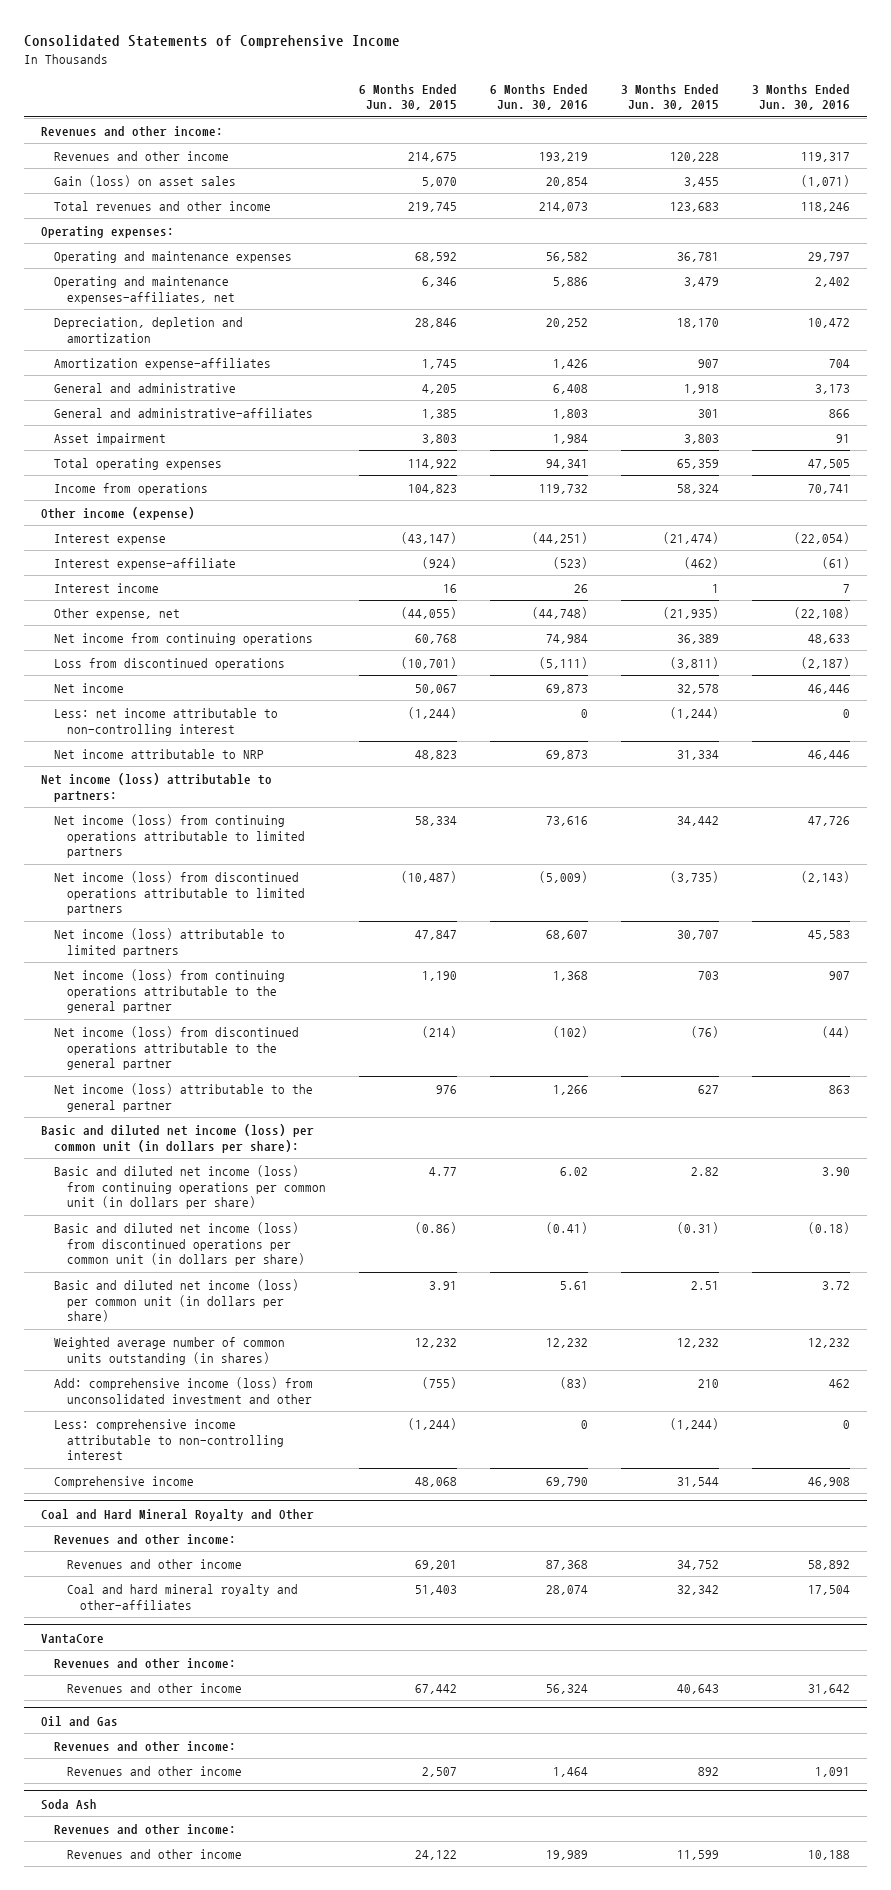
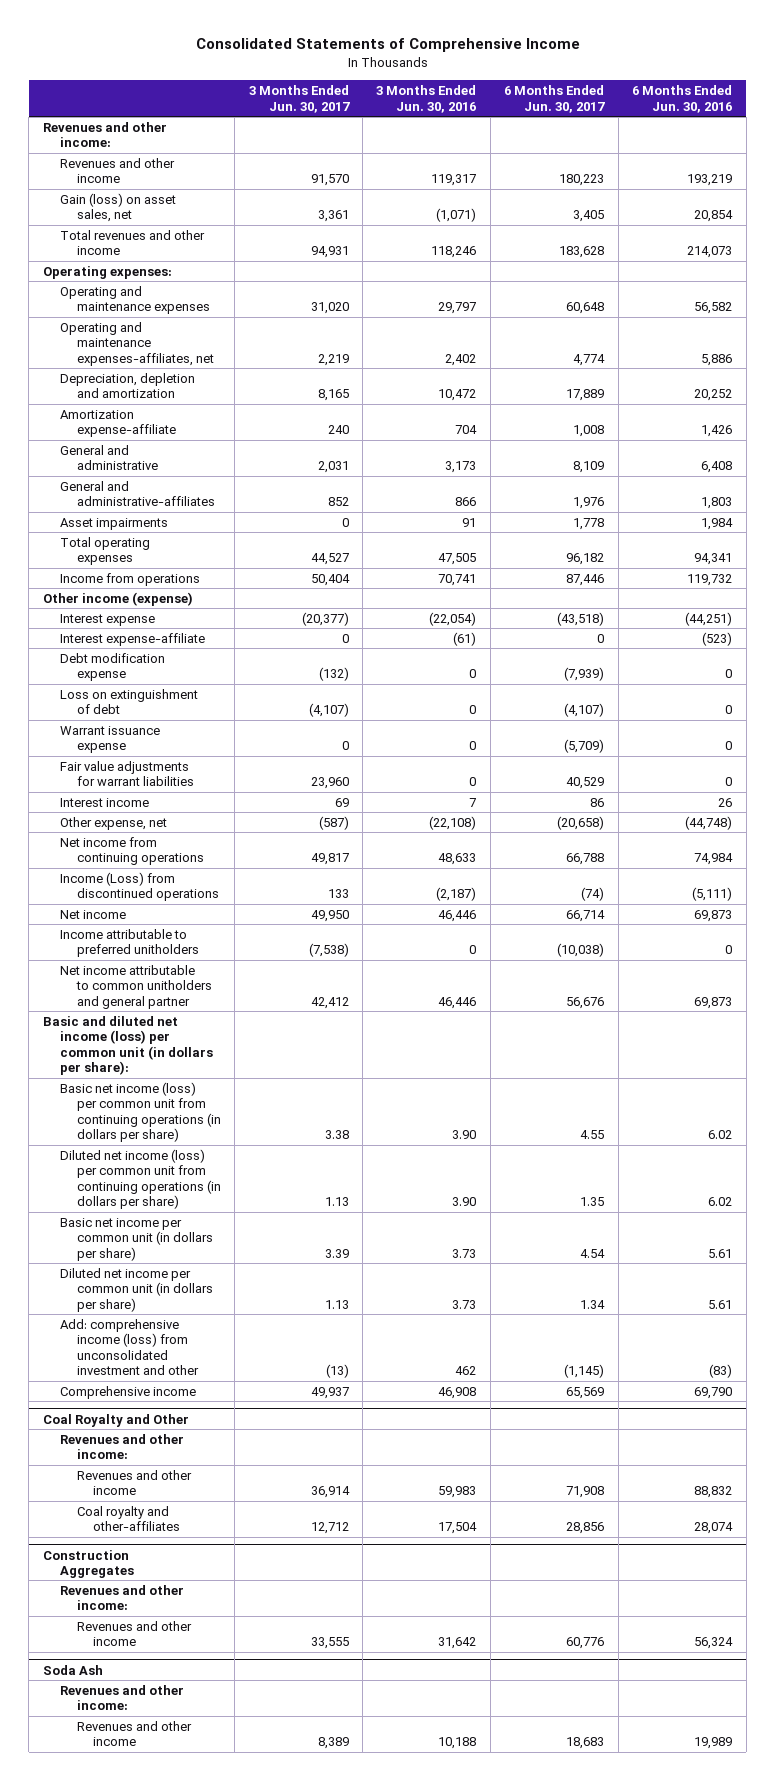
- | 6 Months Ended Jun. 30, 2015 | 6 Months Ended Jun. 30, 2016 | 3 Months Ended Jun. 30, 2015 | 3 Months Ended Jun. 30, 2016
+ | 3 Months Ended Jun. 30, 2017 | 3 Months Ended Jun. 30, 2016 | 6 Months Ended Jun. 30, 2017 | 6 Months Ended Jun. 30, 2016
- Gain (loss) on asset sales | 5,070 | 20,854 | 3,455 | (1,071)
+ Gain (loss) on asset sales, net | 3,361 | (1,071) | 3,405 | 20,854
- Amortization expense-affiliates | 1,745 | 1,426 | 907 | 704
+ Amortization expense-affiliate | 240 | 704 | 1,008 | 1,426
- Asset impairment | 3,803 | 1,984 | 3,803 | 91
+ Asset impairments | 0 | 91 | 1,778 | 1,984
+ Debt modification expense | (132) | 0 | (7,939) | 0
+ Loss on extinguishment of debt | (4,107) | 0 | (4,107) | 0
+ Warrant issuance expense | 0 | 0 | (5,709) | 0
+ Fair value adjustments for warrant liabilities | 23,960 | 0 | 40,529 | 0
- Loss from discontinued operations | (10,701) | (5,111) | (3,811) | (2,187)
+ Income (Loss) from discontinued operations | 133 | (2,187) | (74) | (5,111)
- Less: net income attributable to non-controlling interest | (1,244) | 0 | (1,244) | 0
- Net income attributable to NRP | 48,823 | 69,873 | 31,334 | 46,446
- Net income (loss) attributable to partners:
- Net income (loss) from continuing operations attributable to limited partners | 58,334 | 73,616 | 34,442 | 47,726
- Net income (loss) from discontinued operations attributable to limited partners | (10,487) | (5,009) | (3,735) | (2,143)
- Net income (loss) attributable to limited partners | 47,847 | 68,607 | 30,707 | 45,583
- Net income (loss) from continuing operations attributable to the general partner | 1,190 | 1,368 | 703 | 907
- Net income (loss) from discontinued operations attributable to the general partner | (214) | (102) | (76) | (44)
- Net income (loss) attributable to the general partner | 976 | 1,266 | 627 | 863
+ Income attributable to preferred unitholders | (7,538) | 0 | (10,038) | 0
+ Net income attributable to common unitholders and general partner | 42,412 | 46,446 | 56,676 | 69,873
- Basic and diluted net income (loss) from continuing operations per common unit (in dollars per share) | 4.77 | 6.02 | 2.82 | 3.90
- Basic and diluted net income (loss) from discontinued operations per common unit (in dollars per share) | (0.86) | (0.41) | (0.31) | (0.18)
- Basic and diluted net income (loss) per common unit (in dollars per share) | 3.91 | 5.61 | 2.51 | 3.72
- Weighted average number of common units outstanding (in shares) | 12,232 | 12,232 | 12,232 | 12,232
+ Basic net income (loss) per common unit from continuing operations (in dollars per share) | 3.38 | 3.90 | 4.55 | 6.02
+ Diluted net income (loss) per common unit from continuing operations (in dollars per share) | 1.13 | 3.90 | 1.35 | 6.02
+ Basic net income per common unit (in dollars per share) | 3.39 | 3.73 | 4.54 | 5.61
+ Diluted net income per common unit (in dollars per share) | 1.13 | 3.73 | 1.34 | 5.61
- Less: comprehensive income attributable to non-controlling interest | (1,244) | 0 | (1,244) | 0
- Coal and Hard Mineral Royalty and Other
+ Coal Royalty and Other
- Revenues and other income | 69,201 | 87,368 | 34,752 | 58,892
- Coal and hard mineral royalty and other-affiliates | 51,403 | 28,074 | 32,342 | 17,504
- VantaCore
+ Revenues and other income | 36,914 | 59,983 | 71,908 | 88,832
+ Coal royalty and other-affiliates | 12,712 | 17,504 | 28,856 | 28,074
+ Construction Aggregates
- Oil and Gas
- Revenues and other income:
- Revenues and other income | 2,507 | 1,464 | 892 | 1,091

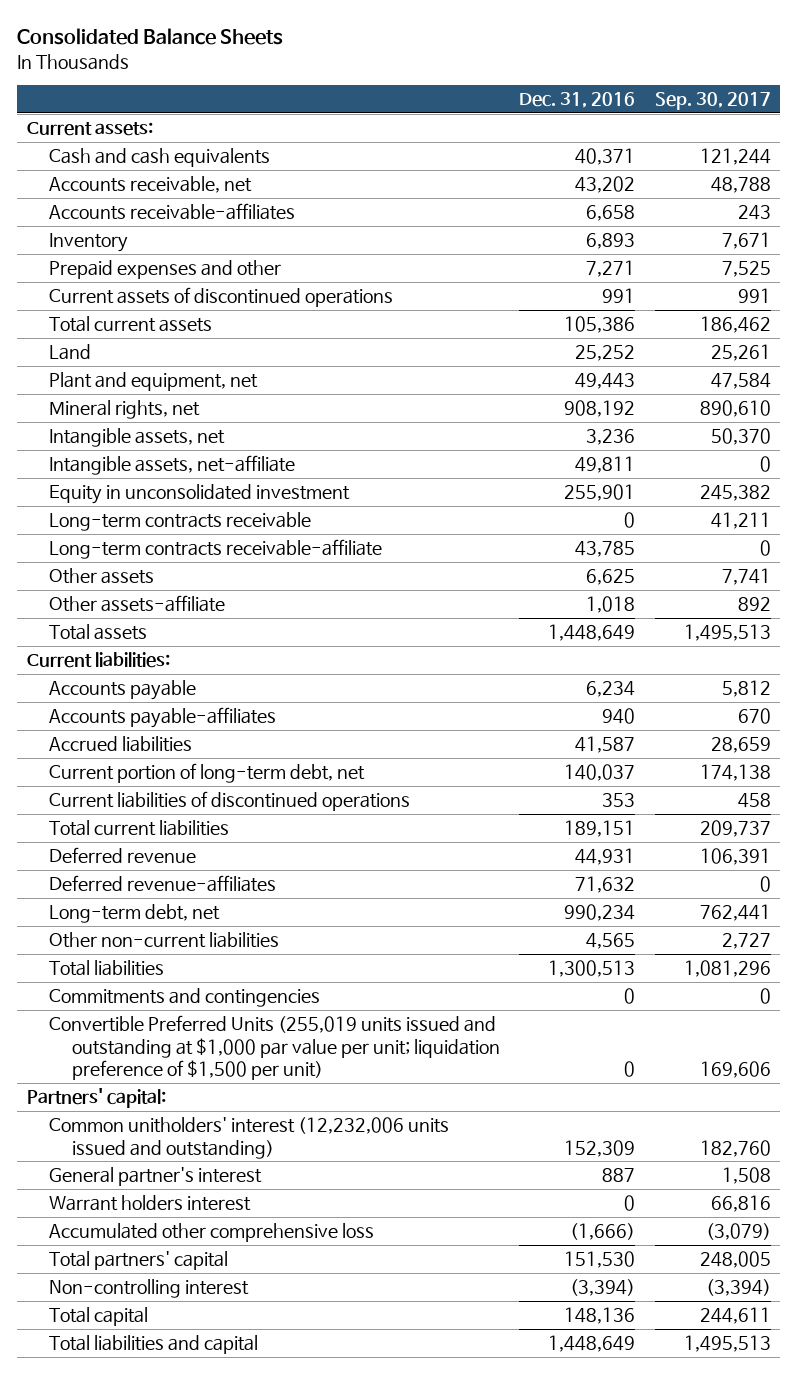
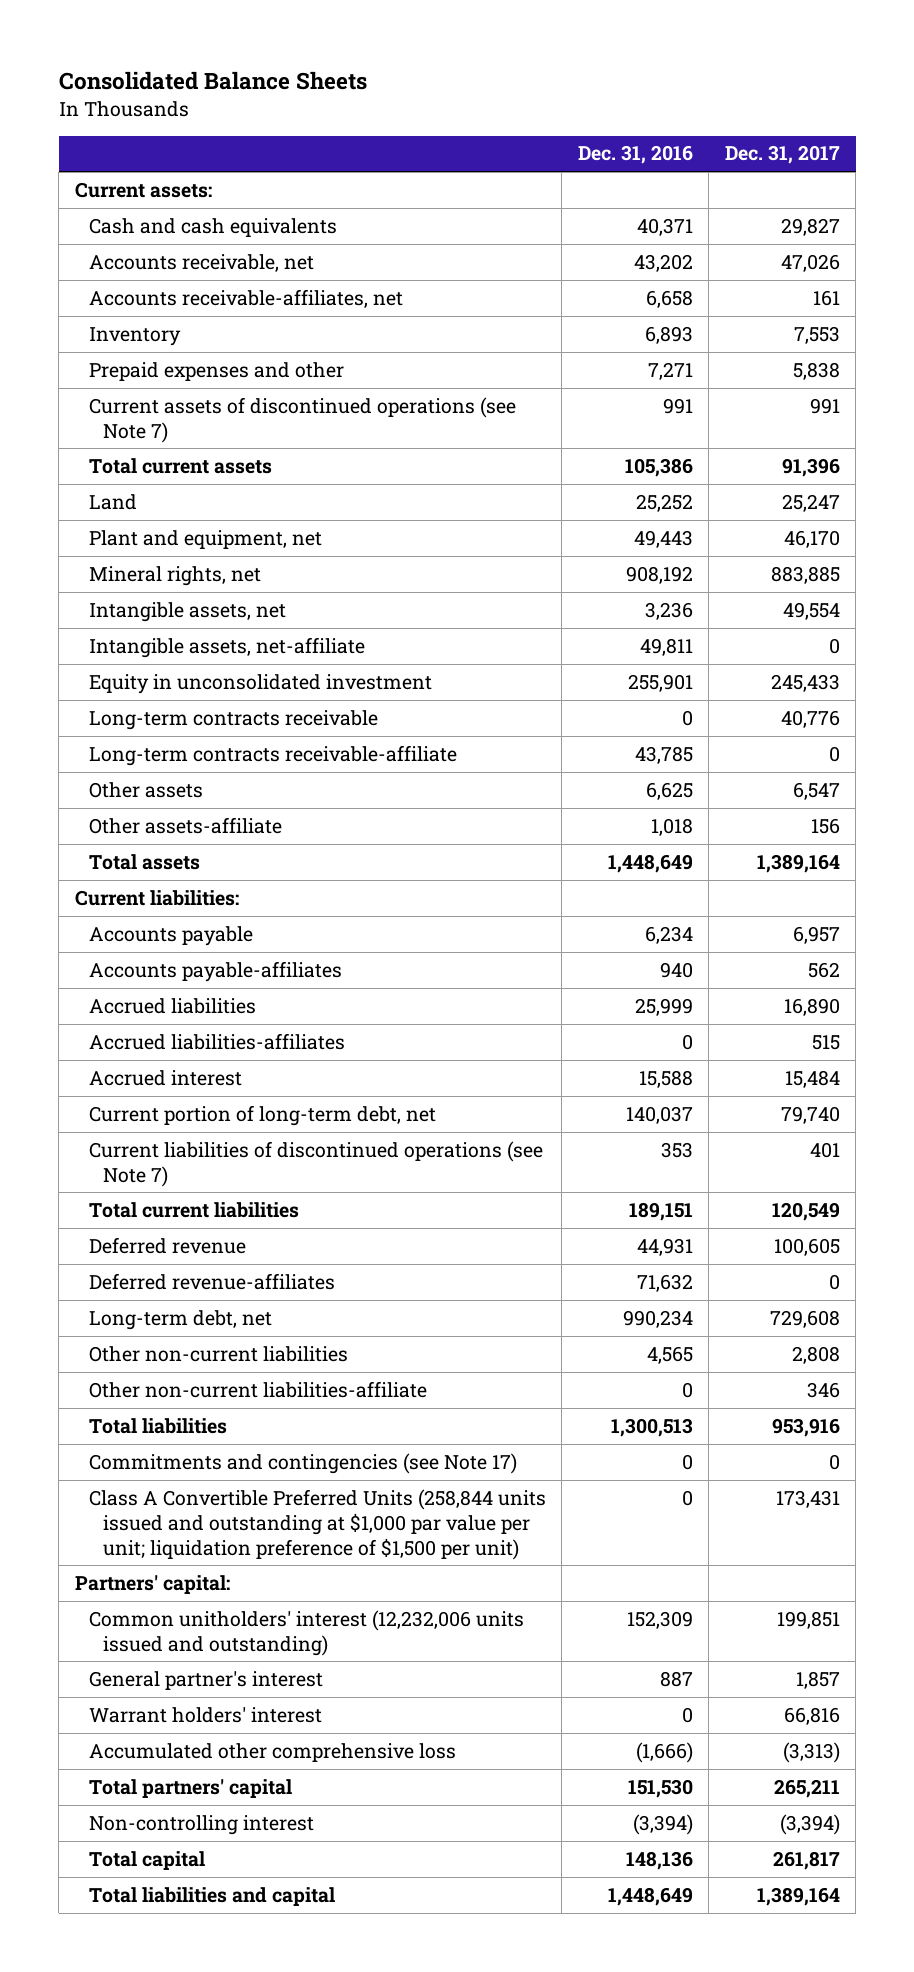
- | Dec. 31, 2016 | Sep. 30, 2017
+ | Dec. 31, 2016 | Dec. 31, 2017
- Accounts receivable-affiliates | 6,658 | 243
+ Accounts receivable-affiliates, net | 6,658 | 161
- Current assets of discontinued operations | 991 | 991
+ Current assets of discontinued operations (see Note 7) | 991 | 991
- Accrued liabilities | 41,587 | 28,659
+ Accrued liabilities | 25,999 | 16,890
+ Accrued liabilities-affiliates | 0 | 515
+ Accrued interest | 15,588 | 15,484
- Current liabilities of discontinued operations | 353 | 458
+ Current liabilities of discontinued operations (see Note 7) | 353 | 401
+ Other non-current liabilities-affiliate | 0 | 346
- Commitments and contingencies | 0 | 0
- Convertible Preferred Units (255,019 units issued and outstanding at $1,000 par value per unit; liquidation preference of $1,500 per unit) | 0 | 169,606
+ Commitments and contingencies (see Note 17) | 0 | 0
+ Class A Convertible Preferred Units (258,844 units issued and outstanding at $1,000 par value per unit; liquidation preference of $1,500 per unit) | 0 | 173,431
- Warrant holders interest | 0 | 66,816
+ Warrant holders' interest | 0 | 66,816

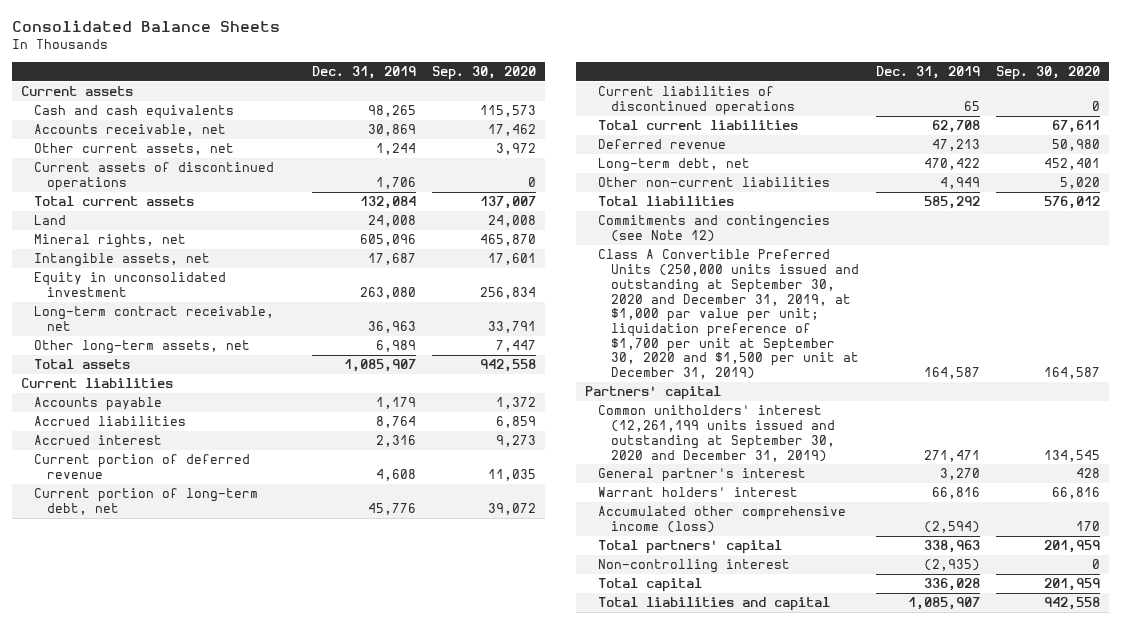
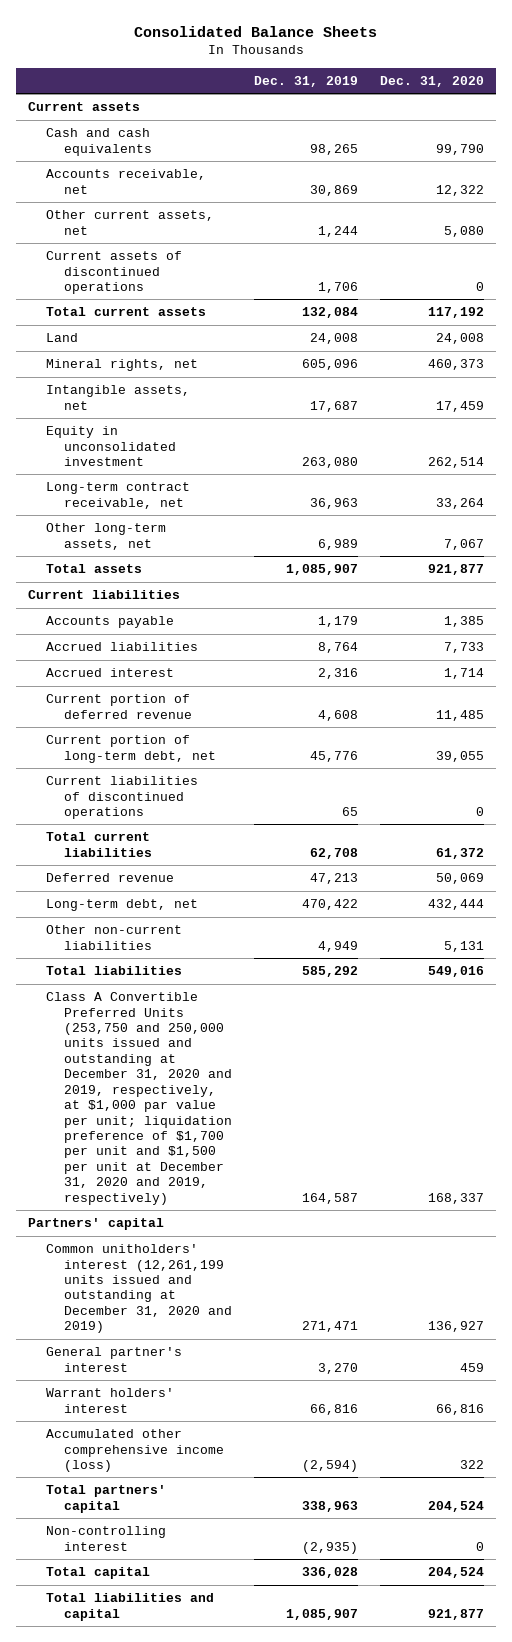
- | Dec. 31, 2019 | Sep. 30, 2020
+ | Dec. 31, 2019 | Dec. 31, 2020
- Commitments and contingencies (see Note 12)
- Class A Convertible Preferred Units (250,000 units issued and outstanding at September 30, 2020 and December 31, 2019, at $1,000 par value per unit; liquidation preference of $1,700 per unit at September 30, 2020 and $1,500 per unit at December 31, 2019) | 164,587 | 164,587
+ Class A Convertible Preferred Units (253,750 and 250,000 units issued and outstanding at December 31, 2020 and 2019, respectively, at $1,000 par value per unit; liquidation preference of $1,700 per unit and $1,500 per unit at December 31, 2020 and 2019, respectively) | 164,587 | 168,337
- Common unitholders' interest (12,261,199 units issued and outstanding at September 30, 2020 and December 31, 2019) | 271,471 | 134,545
+ Common unitholders' interest (12,261,199 units issued and outstanding at December 31, 2020 and 2019) | 271,471 | 136,927

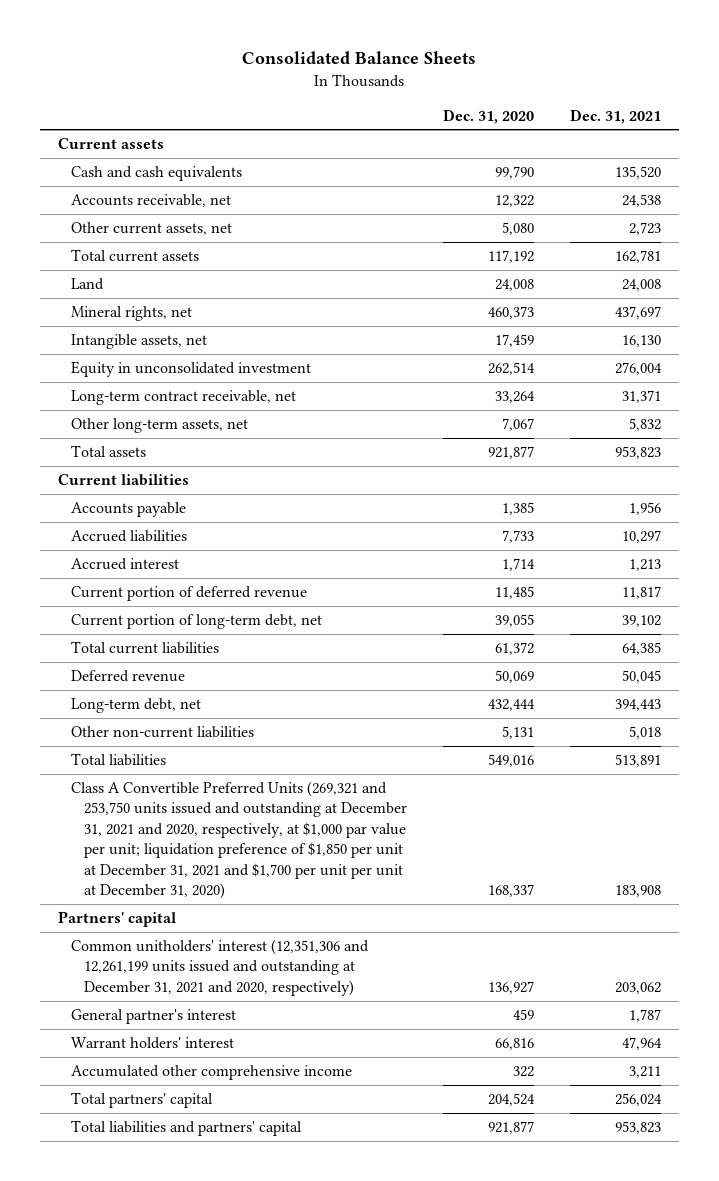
- | Dec. 31, 2019 | Dec. 31, 2020
+ | Dec. 31, 2020 | Dec. 31, 2021
- Current assets of discontinued operations | 1,706 | 0
- Current liabilities of discontinued operations | 65 | 0
- Class A Convertible Preferred Units (253,750 and 250,000 units issued and outstanding at December 31, 2020 and 2019, respectively, at $1,000 par value per unit; liquidation preference of $1,700 per unit and $1,500 per unit at December 31, 2020 and 2019, respectively) | 164,587 | 168,337
+ Class A Convertible Preferred Units (269,321 and 253,750 units issued and outstanding at December 31, 2021 and 2020, respectively, at $1,000 par value per unit; liquidation preference of $1,850 per unit at December 31, 2021 and $1,700 per unit per unit at December 31, 2020) | 168,337 | 183,908
- Common unitholders' interest (12,261,199 units issued and outstanding at December 31, 2020 and 2019) | 271,471 | 136,927
+ Common unitholders' interest (12,351,306 and 12,261,199 units issued and outstanding at December 31, 2021 and 2020, respectively) | 136,927 | 203,062
- Accumulated other comprehensive income (loss) | (2,594) | 322
+ Accumulated other comprehensive income | 322 | 3,211
- Non-controlling interest | (2,935) | 0
- Total capital | 336,028 | 204,524
- Total liabilities and capital | 1,085,907 | 921,877
+ Total liabilities and partners' capital | 921,877 | 953,823

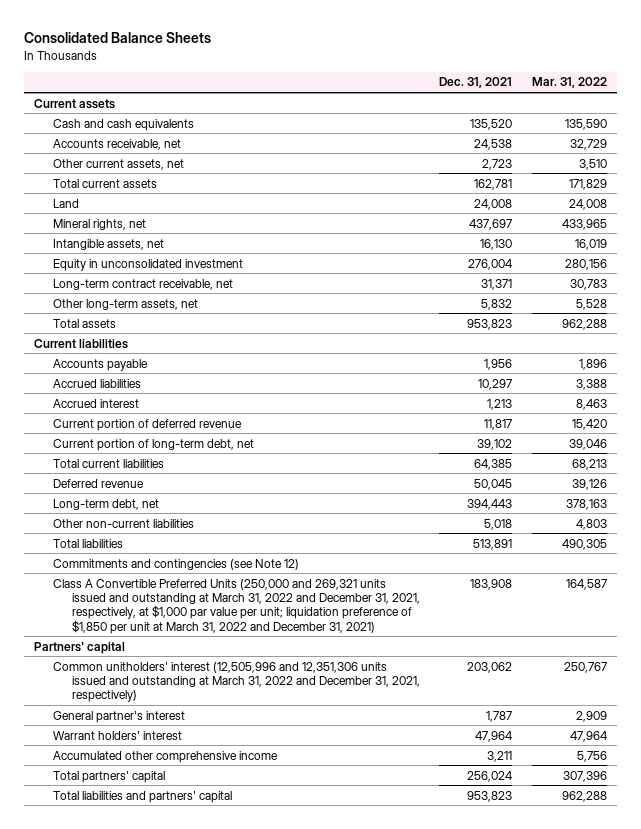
- | Dec. 31, 2020 | Dec. 31, 2021
+ | Dec. 31, 2021 | Mar. 31, 2022
- Class A Convertible Preferred Units (269,321 and 253,750 units issued and outstanding at December 31, 2021 and 2020, respectively, at $1,000 par value per unit; liquidation preference of $1,850 per unit at December 31, 2021 and $1,700 per unit per unit at December 31, 2020) | 168,337 | 183,908
+ Commitments and contingencies (see Note 12)
+ Class A Convertible Preferred Units (250,000 and 269,321 units issued and outstanding at March 31, 2022 and December 31, 2021, respectively, at $1,000 par value per unit; liquidation preference of $1,850 per unit at March 31, 2022 and December 31, 2021) | 183,908 | 164,587
- Common unitholders' interest (12,351,306 and 12,261,199 units issued and outstanding at December 31, 2021 and 2020, respectively) | 136,927 | 203,062
+ Common unitholders' interest (12,505,996 and 12,351,306 units issued and outstanding at March 31, 2022 and December 31, 2021, respectively) | 203,062 | 250,767

